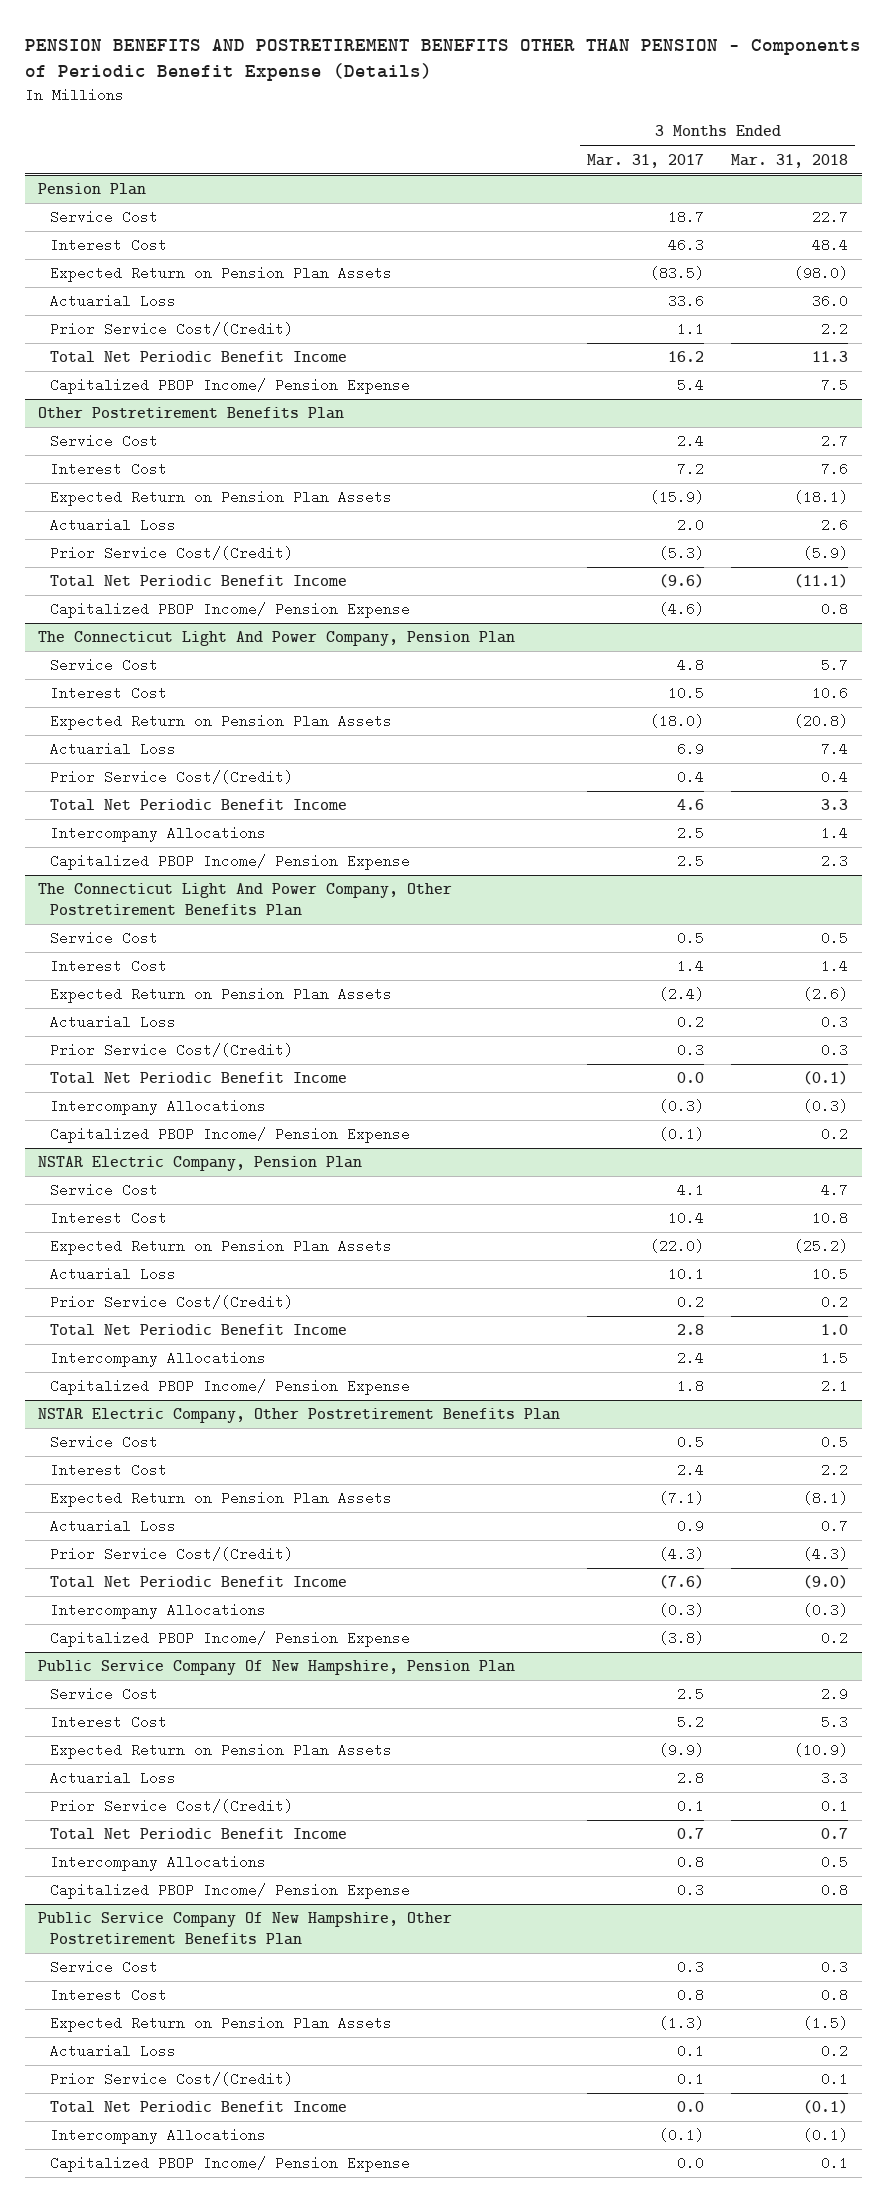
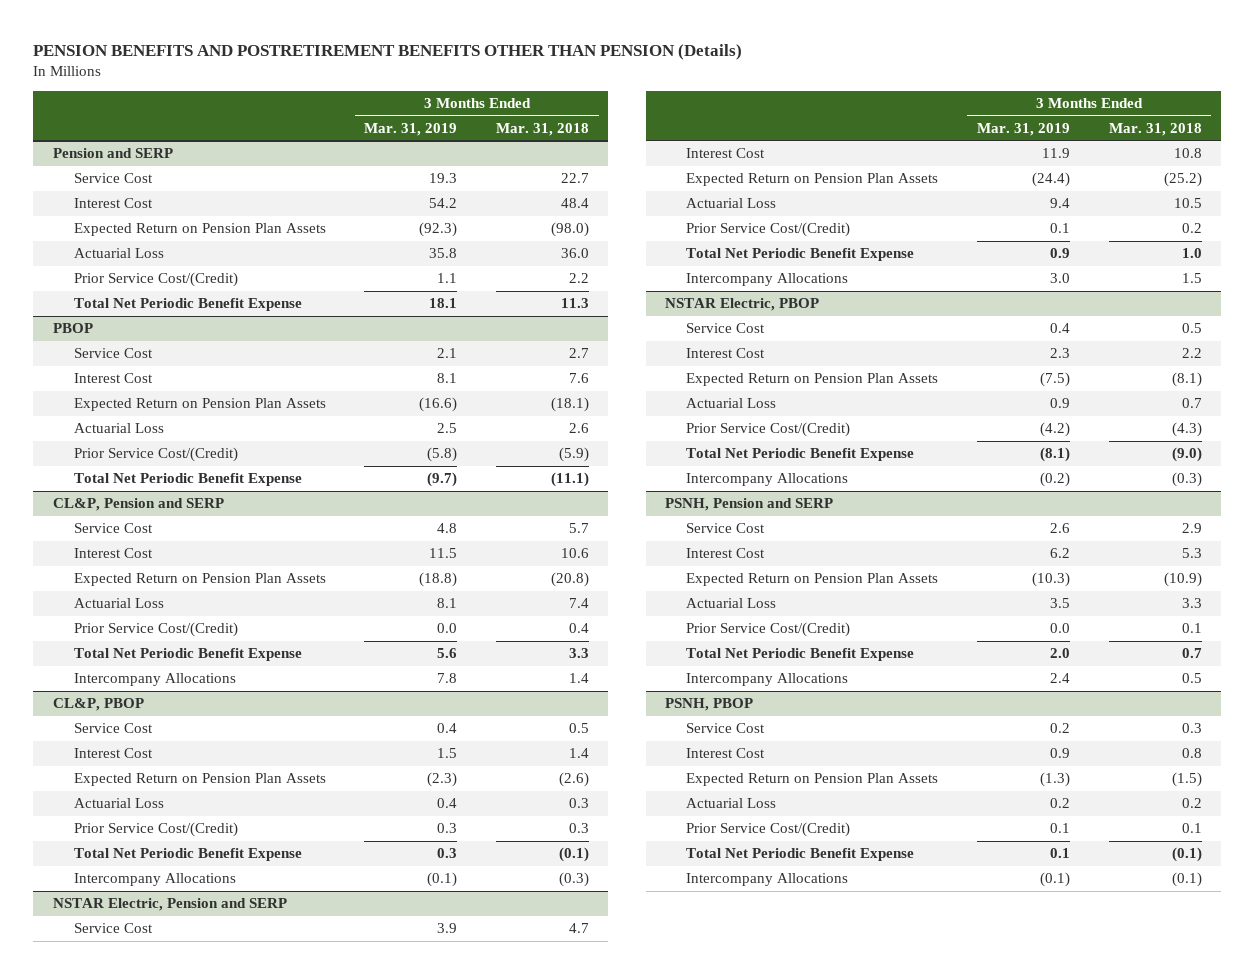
- PENSION BENEFITS AND POSTRETIREMENT BENEFITS OTHER THAN PENSION - Components of Periodic Benefit Expense (Details)
+ PENSION BENEFITS AND POSTRETIREMENT BENEFITS OTHER THAN PENSION (Details)
- | 3 Months Ended Mar. 31, 2017 | 3 Months Ended Mar. 31, 2018
+ | 3 Months Ended Mar. 31, 2019 | 3 Months Ended Mar. 31, 2018
- Pension Plan
+ Pension and SERP
- Total Net Periodic Benefit Income | 16.2 | 11.3
- Capitalized PBOP Income/ Pension Expense | 5.4 | 7.5
- Other Postretirement Benefits Plan
+ Total Net Periodic Benefit Expense | 18.1 | 11.3
+ PBOP
- Total Net Periodic Benefit Income | (9.6) | (11.1)
- Capitalized PBOP Income/ Pension Expense | (4.6) | 0.8
- The Connecticut Light And Power Company, Pension Plan
+ Total Net Periodic Benefit Expense | (9.7) | (11.1)
+ CL&P, Pension and SERP
- Total Net Periodic Benefit Income | 4.6 | 3.3
+ Total Net Periodic Benefit Expense | 5.6 | 3.3
- Capitalized PBOP Income/ Pension Expense | 2.5 | 2.3
- The Connecticut Light And Power Company, Other Postretirement Benefits Plan
+ CL&P, PBOP
- Total Net Periodic Benefit Income | 0.0 | (0.1)
+ Total Net Periodic Benefit Expense | 0.3 | (0.1)
- Capitalized PBOP Income/ Pension Expense | (0.1) | 0.2
- NSTAR Electric Company, Pension Plan
+ NSTAR Electric, Pension and SERP
- Total Net Periodic Benefit Income | 2.8 | 1.0
+ Total Net Periodic Benefit Expense | 0.9 | 1.0
- Capitalized PBOP Income/ Pension Expense | 1.8 | 2.1
- NSTAR Electric Company, Other Postretirement Benefits Plan
+ NSTAR Electric, PBOP
- Total Net Periodic Benefit Income | (7.6) | (9.0)
+ Total Net Periodic Benefit Expense | (8.1) | (9.0)
- Capitalized PBOP Income/ Pension Expense | (3.8) | 0.2
- Public Service Company Of New Hampshire, Pension Plan
+ PSNH, Pension and SERP
- Total Net Periodic Benefit Income | 0.7 | 0.7
+ Total Net Periodic Benefit Expense | 2.0 | 0.7
- Capitalized PBOP Income/ Pension Expense | 0.3 | 0.8
- Public Service Company Of New Hampshire, Other Postretirement Benefits Plan
+ PSNH, PBOP
- Total Net Periodic Benefit Income | 0.0 | (0.1)
+ Total Net Periodic Benefit Expense | 0.1 | (0.1)
- Capitalized PBOP Income/ Pension Expense | 0.0 | 0.1

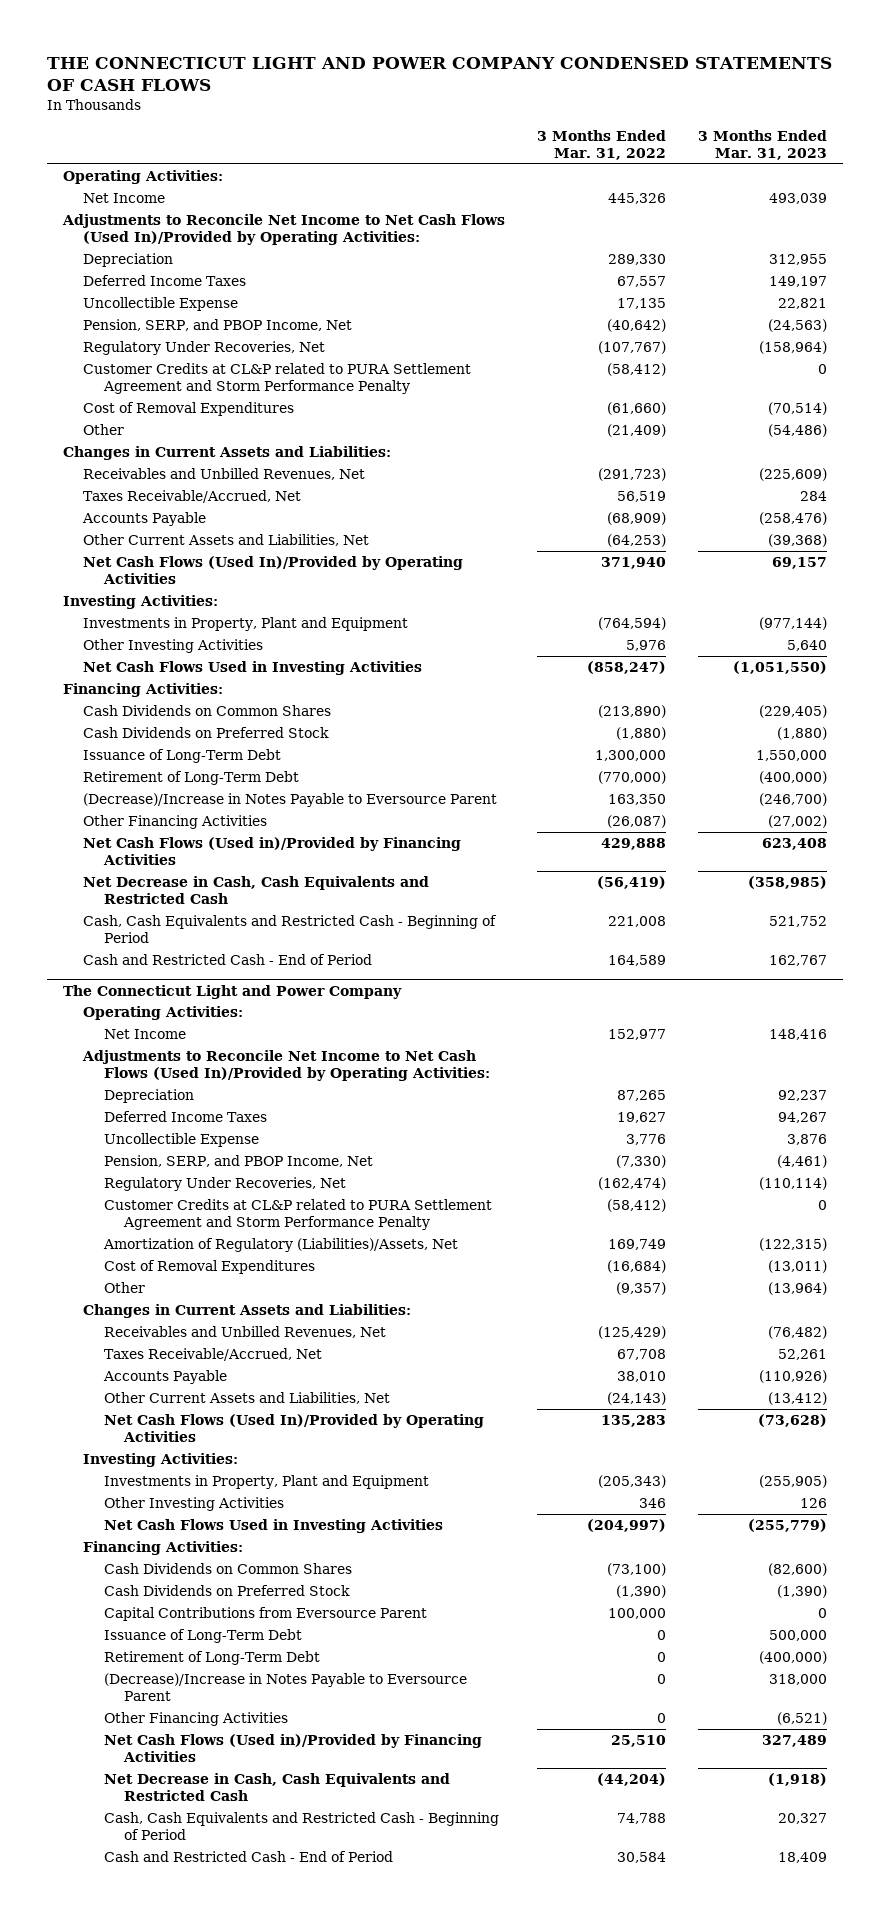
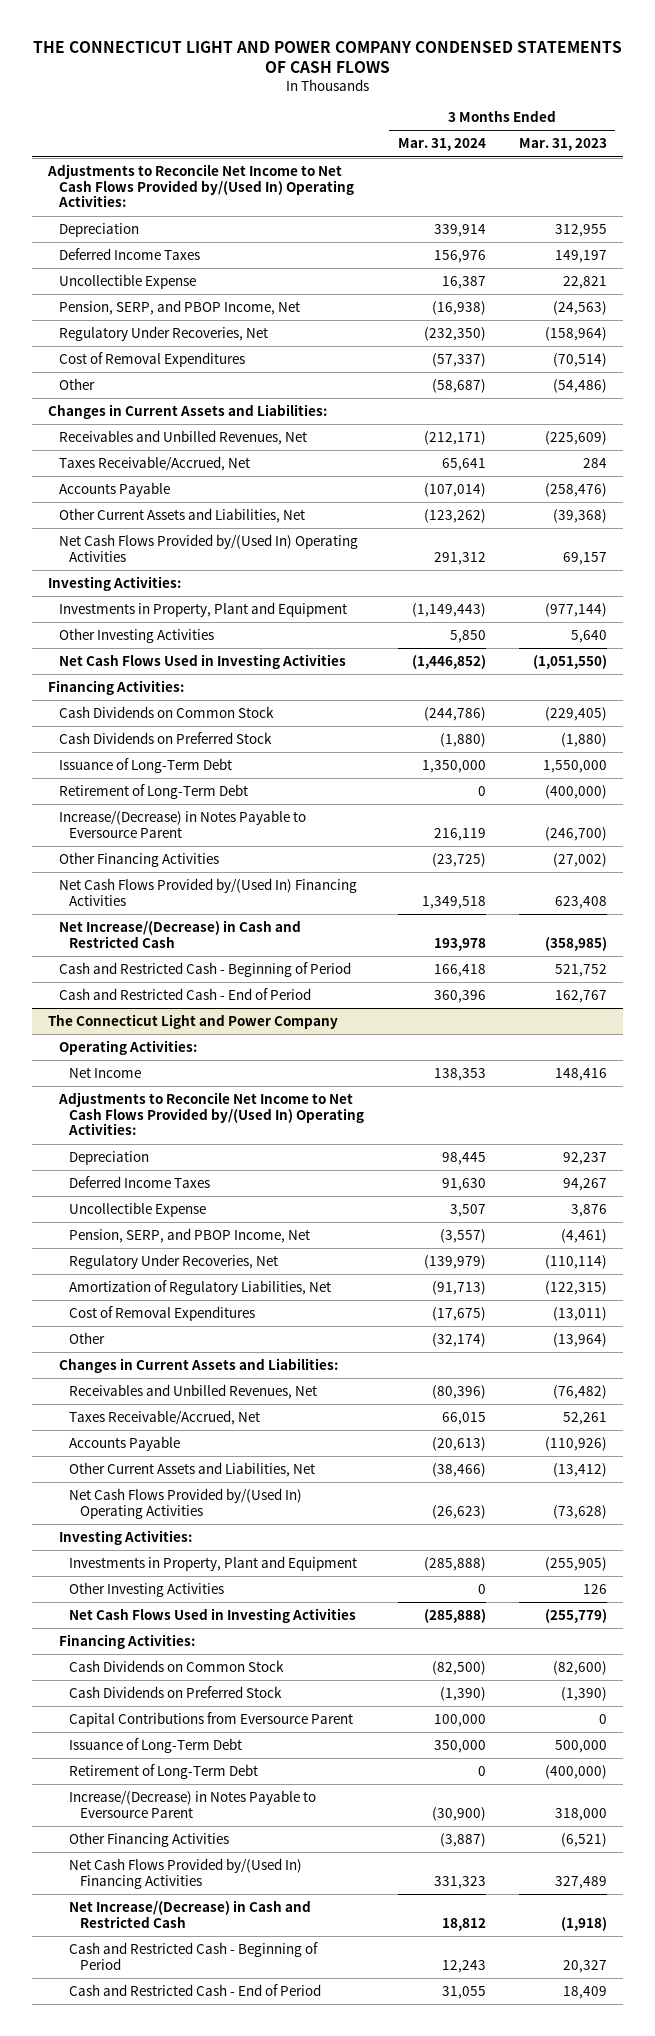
- | 3 Months Ended Mar. 31, 2022 | 3 Months Ended Mar. 31, 2023
+ | 3 Months Ended Mar. 31, 2024 | 3 Months Ended Mar. 31, 2023
- Operating Activities:
- Net Income | 445,326 | 493,039
- Adjustments to Reconcile Net Income to Net Cash Flows (Used In)/Provided by Operating Activities:
+ Adjustments to Reconcile Net Income to Net Cash Flows Provided by/(Used In) Operating Activities:
- Customer Credits at CL&P related to PURA Settlement Agreement and Storm Performance Penalty | (58,412) | 0
- Net Cash Flows (Used In)/Provided by Operating Activities | 371,940 | 69,157
+ Net Cash Flows Provided by/(Used In) Operating Activities | 291,312 | 69,157
- Cash Dividends on Common Shares | (213,890) | (229,405)
+ Cash Dividends on Common Stock | (244,786) | (229,405)
- (Decrease)/Increase in Notes Payable to Eversource Parent | 163,350 | (246,700)
+ Increase/(Decrease) in Notes Payable to Eversource Parent | 216,119 | (246,700)
- Net Cash Flows (Used in)/Provided by Financing Activities | 429,888 | 623,408
- Net Decrease in Cash, Cash Equivalents and Restricted Cash | (56,419) | (358,985)
- Cash, Cash Equivalents and Restricted Cash - Beginning of Period | 221,008 | 521,752
+ Net Cash Flows Provided by/(Used In) Financing Activities | 1,349,518 | 623,408
+ Net Increase/(Decrease) in Cash and Restricted Cash | 193,978 | (358,985)
+ Cash and Restricted Cash - Beginning of Period | 166,418 | 521,752
@ The Connecticut Light and Power Company
- Adjustments to Reconcile Net Income to Net Cash Flows (Used In)/Provided by Operating Activities:
+ Adjustments to Reconcile Net Income to Net Cash Flows Provided by/(Used In) Operating Activities:
- Customer Credits at CL&P related to PURA Settlement Agreement and Storm Performance Penalty | (58,412) | 0
- Amortization of Regulatory (Liabilities)/Assets, Net | 169,749 | (122,315)
+ Amortization of Regulatory Liabilities, Net | (91,713) | (122,315)
- Net Cash Flows (Used In)/Provided by Operating Activities | 135,283 | (73,628)
+ Net Cash Flows Provided by/(Used In) Operating Activities | (26,623) | (73,628)
- Cash Dividends on Common Shares | (73,100) | (82,600)
+ Cash Dividends on Common Stock | (82,500) | (82,600)
- (Decrease)/Increase in Notes Payable to Eversource Parent | 0 | 318,000
+ Increase/(Decrease) in Notes Payable to Eversource Parent | (30,900) | 318,000
- Net Cash Flows (Used in)/Provided by Financing Activities | 25,510 | 327,489
- Net Decrease in Cash, Cash Equivalents and Restricted Cash | (44,204) | (1,918)
- Cash, Cash Equivalents and Restricted Cash - Beginning of Period | 74,788 | 20,327
+ Net Cash Flows Provided by/(Used In) Financing Activities | 331,323 | 327,489
+ Net Increase/(Decrease) in Cash and Restricted Cash | 18,812 | (1,918)
+ Cash and Restricted Cash - Beginning of Period | 12,243 | 20,327

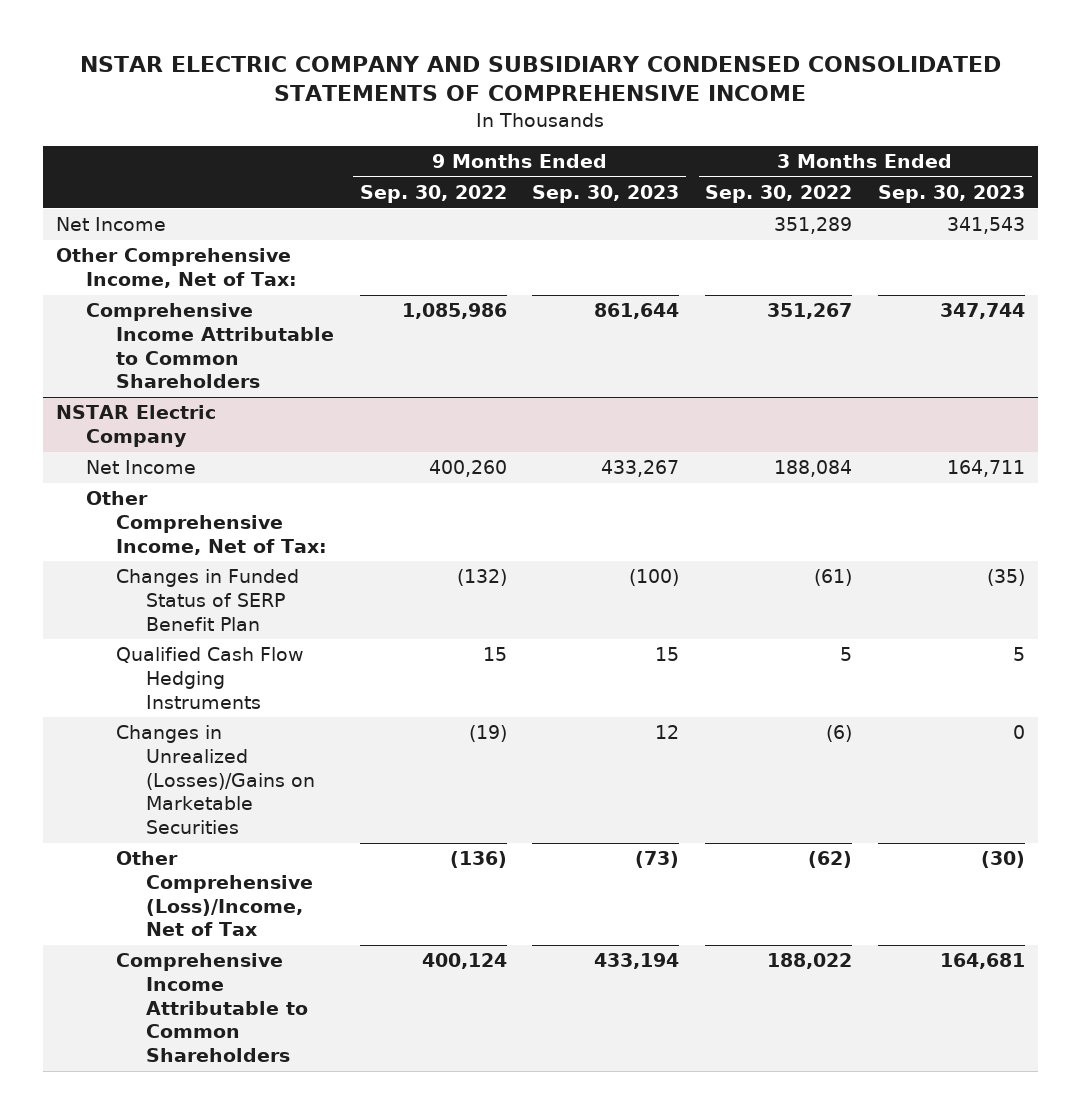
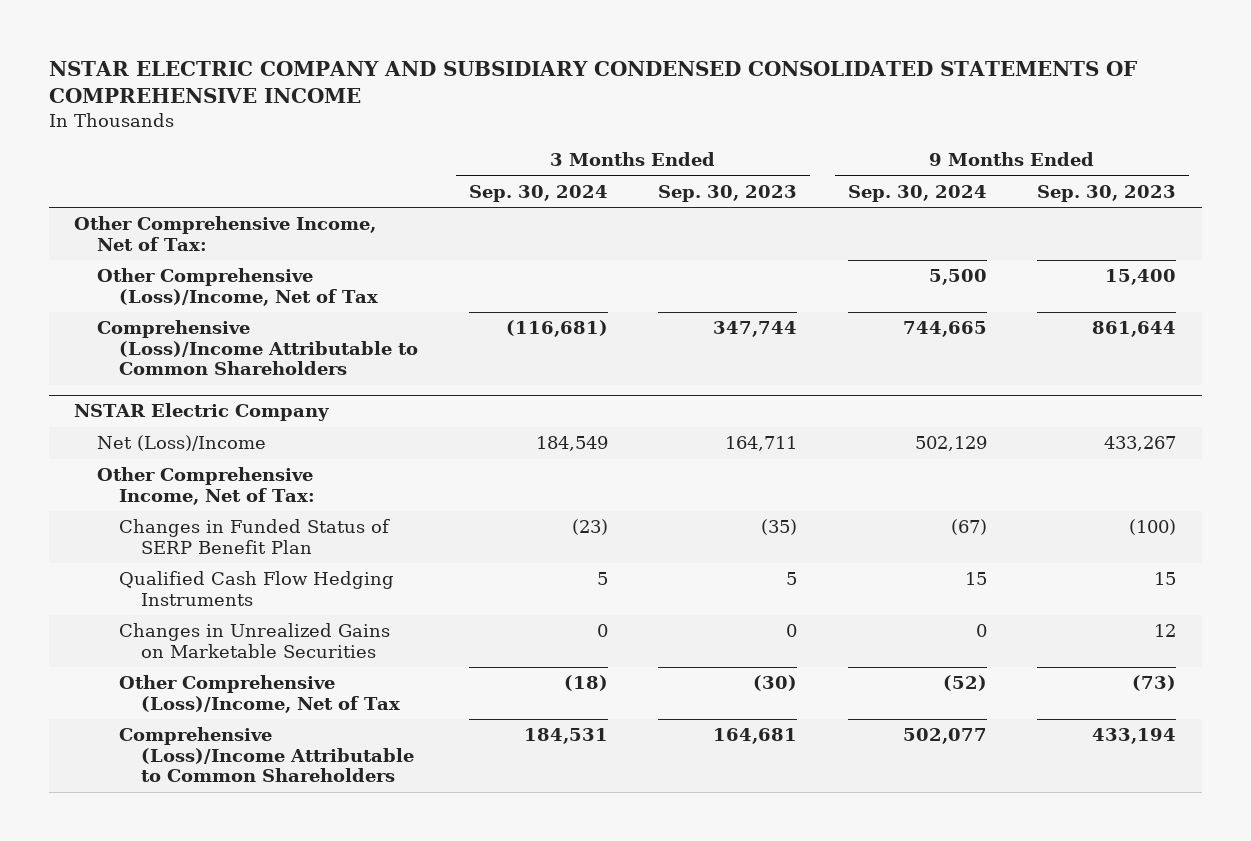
- | 9 Months Ended Sep. 30, 2022 | 9 Months Ended Sep. 30, 2023 | 3 Months Ended Sep. 30, 2022 | 3 Months Ended Sep. 30, 2023
+ | 3 Months Ended Sep. 30, 2024 | 3 Months Ended Sep. 30, 2023 | 9 Months Ended Sep. 30, 2024 | 9 Months Ended Sep. 30, 2023
- Net Income | | | 351,289 | 341,543
- Comprehensive Income Attributable to Common Shareholders | 1,085,986 | 861,644 | 351,267 | 347,744
+ Other Comprehensive (Loss)/Income, Net of Tax | | | 5,500 | 15,400
+ Comprehensive (Loss)/Income Attributable to Common Shareholders | (116,681) | 347,744 | 744,665 | 861,644
@ NSTAR Electric Company
- Net Income | 400,260 | 433,267 | 188,084 | 164,711
+ Net (Loss)/Income | 184,549 | 164,711 | 502,129 | 433,267
- Changes in Unrealized (Losses)/Gains on Marketable Securities | (19) | 12 | (6) | 0
+ Changes in Unrealized Gains on Marketable Securities | 0 | 0 | 0 | 12
- Comprehensive Income Attributable to Common Shareholders | 400,124 | 433,194 | 188,022 | 164,681
+ Comprehensive (Loss)/Income Attributable to Common Shareholders | 184,531 | 164,681 | 502,077 | 433,194

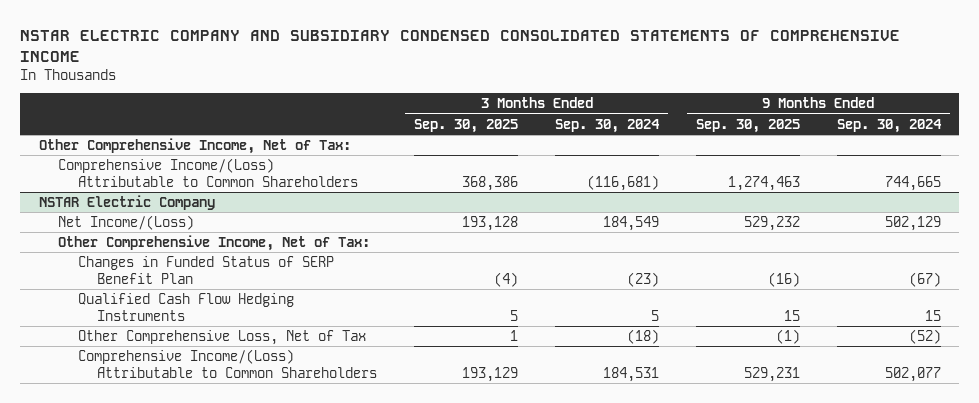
- | 3 Months Ended Sep. 30, 2024 | 3 Months Ended Sep. 30, 2023 | 9 Months Ended Sep. 30, 2024 | 9 Months Ended Sep. 30, 2023
+ | 3 Months Ended Sep. 30, 2025 | 3 Months Ended Sep. 30, 2024 | 9 Months Ended Sep. 30, 2025 | 9 Months Ended Sep. 30, 2024
- Other Comprehensive (Loss)/Income, Net of Tax | | | 5,500 | 15,400
- Comprehensive (Loss)/Income Attributable to Common Shareholders | (116,681) | 347,744 | 744,665 | 861,644
+ Comprehensive Income/(Loss) Attributable to Common Shareholders | 368,386 | (116,681) | 1,274,463 | 744,665
@ NSTAR Electric Company
- Net (Loss)/Income | 184,549 | 164,711 | 502,129 | 433,267
+ Net Income/(Loss) | 193,128 | 184,549 | 529,232 | 502,129
- Changes in Unrealized Gains on Marketable Securities | 0 | 0 | 0 | 12
- Other Comprehensive (Loss)/Income, Net of Tax | (18) | (30) | (52) | (73)
- Comprehensive (Loss)/Income Attributable to Common Shareholders | 184,531 | 164,681 | 502,077 | 433,194
+ Other Comprehensive Loss, Net of Tax | 1 | (18) | (1) | (52)
+ Comprehensive Income/(Loss) Attributable to Common Shareholders | 193,129 | 184,531 | 529,231 | 502,077

